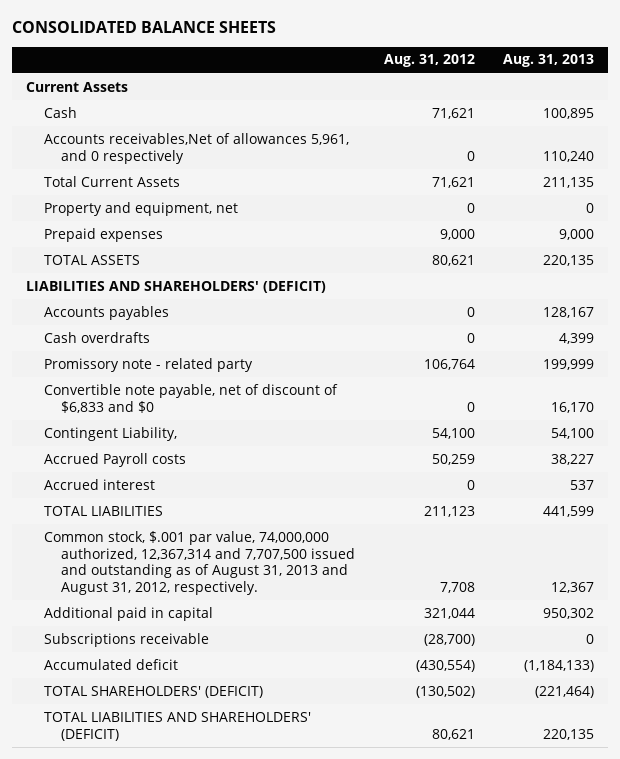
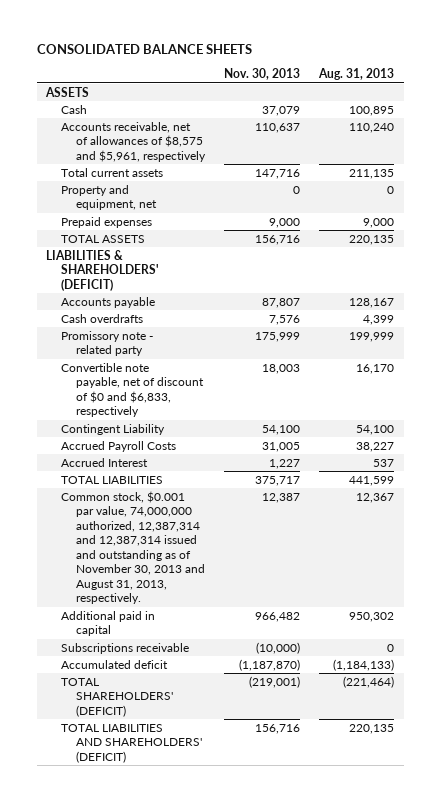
- | Aug. 31, 2012 | Aug. 31, 2013
+ | Nov. 30, 2013 | Aug. 31, 2013
- Current Assets
+ ASSETS
- Accounts receivables,Net of allowances 5,961, and 0 respectively | 0 | 110,240
- Total Current Assets | 71,621 | 211,135
+ Accounts receivable, net of allowances of $8,575 and $5,961, respectively | 110,637 | 110,240
+ Total current assets | 147,716 | 211,135
- LIABILITIES AND SHAREHOLDERS' (DEFICIT)
- Accounts payables | 0 | 128,167
+ LIABILITIES & SHAREHOLDERS' (DEFICIT)
+ Accounts payable | 87,807 | 128,167
- Convertible note payable, net of discount of $6,833 and $0 | 0 | 16,170
- Contingent Liability, | 54,100 | 54,100
- Accrued Payroll costs | 50,259 | 38,227
- Accrued interest | 0 | 537
+ Convertible note payable, net of discount of $0 and $6,833, respectively | 18,003 | 16,170
+ Contingent Liability | 54,100 | 54,100
+ Accrued Payroll Costs | 31,005 | 38,227
+ Accrued Interest | 1,227 | 537
- Common stock, $.001 par value, 74,000,000 authorized, 12,367,314 and 7,707,500 issued and outstanding as of August 31, 2013 and August 31, 2012, respectively. | 7,708 | 12,367
+ Common stock, $0.001 par value, 74,000,000 authorized, 12,387,314 and 12,387,314 issued and outstanding as of November 30, 2013 and August 31, 2013, respectively. | 12,387 | 12,367

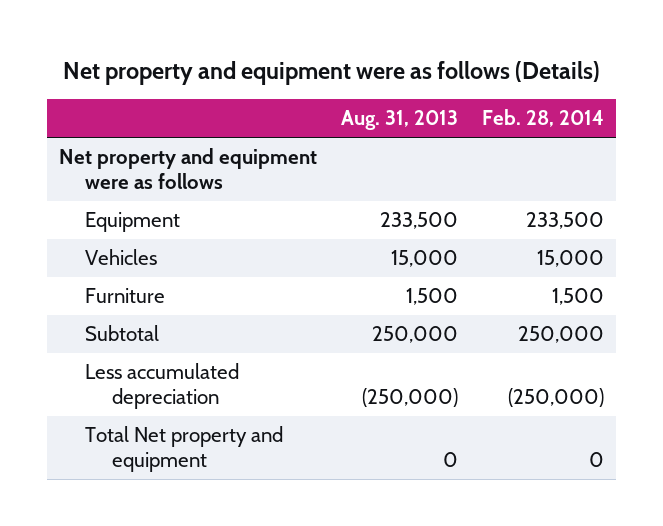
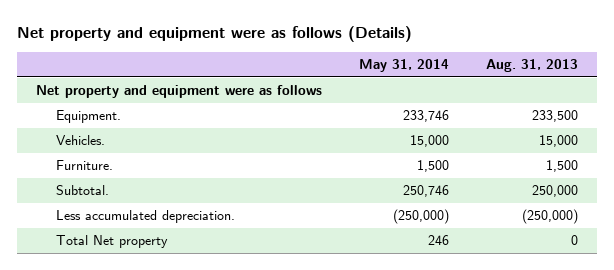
- | Aug. 31, 2013 | Feb. 28, 2014
+ | May 31, 2014 | Aug. 31, 2013
- Equipment | 233,500 | 233,500
- Vehicles | 15,000 | 15,000
- Furniture | 1,500 | 1,500
- Subtotal | 250,000 | 250,000
- Less accumulated depreciation | (250,000) | (250,000)
- Total Net property and equipment | 0 | 0
+ Equipment. | 233,746 | 233,500
+ Vehicles. | 15,000 | 15,000
+ Furniture. | 1,500 | 1,500
+ Subtotal. | 250,746 | 250,000
+ Less accumulated depreciation. | (250,000) | (250,000)
+ Total Net property | 246 | 0

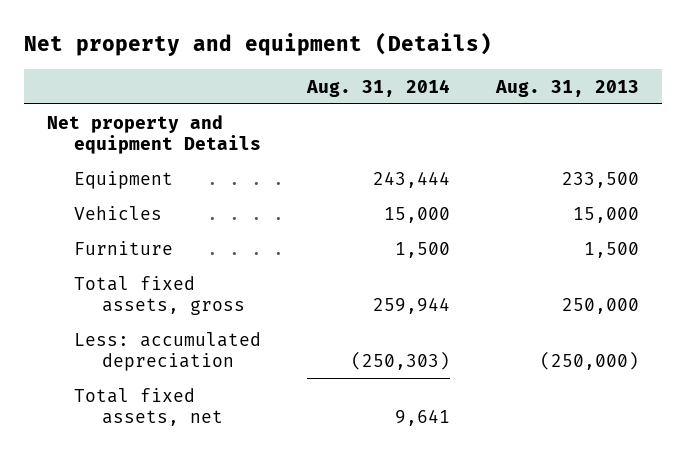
- Net property and equipment were as follows (Details)
+ Net property and equipment (Details)
- | May 31, 2014 | Aug. 31, 2013
+ | Aug. 31, 2014 | Aug. 31, 2013
- Net property and equipment were as follows
- Equipment. | 233,746 | 233,500
- Vehicles. | 15,000 | 15,000
- Furniture. | 1,500 | 1,500
- Subtotal. | 250,746 | 250,000
- Less accumulated depreciation. | (250,000) | (250,000)
- Total Net property | 246 | 0
+ Net property and equipment Details
+ Equipment | 243,444 | 233,500
+ Vehicles | 15,000 | 15,000
+ Furniture | 1,500 | 1,500
+ Total fixed assets, gross | 259,944 | 250,000
+ Less: accumulated depreciation | (250,303) | (250,000)
+ Total fixed assets, net | 9,641 |

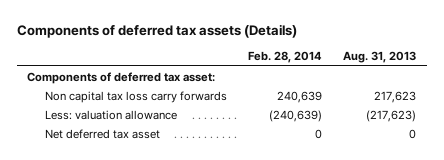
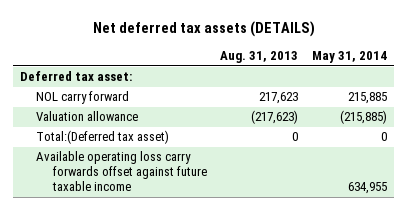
- Components of deferred tax assets (Details)
+ Net deferred tax assets (DETAILS)
- | Feb. 28, 2014 | Aug. 31, 2013
+ | Aug. 31, 2013 | May 31, 2014
- Components of deferred tax asset:
- Non capital tax loss carry forwards | 240,639 | 217,623
- Less: valuation allowance | (240,639) | (217,623)
- Net deferred tax asset | 0 | 0
+ Deferred tax asset:
+ NOL carry forward | 217,623 | 215,885
+ Valuation allowance | (217,623) | (215,885)
+ Total:(Deferred tax asset) | 0 | 0
+ Available operating loss carry forwards offset against future taxable income | | 634,955

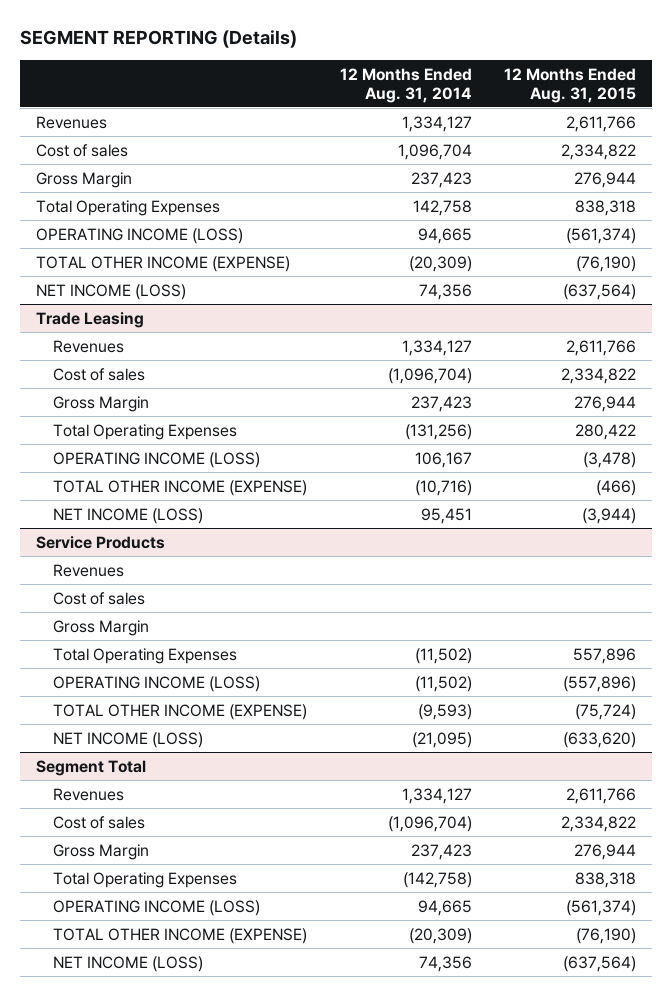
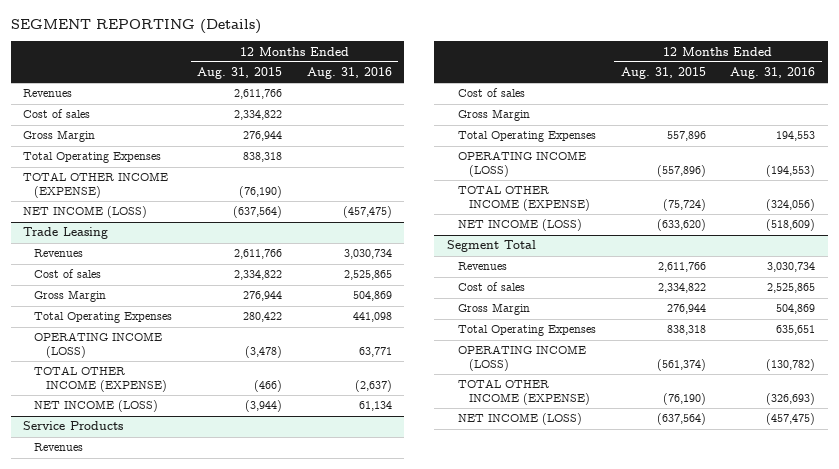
- | 12 Months Ended Aug. 31, 2014 | 12 Months Ended Aug. 31, 2015
+ | 12 Months Ended Aug. 31, 2015 | 12 Months Ended Aug. 31, 2016
- OPERATING INCOME (LOSS) | 94,665 | (561,374)

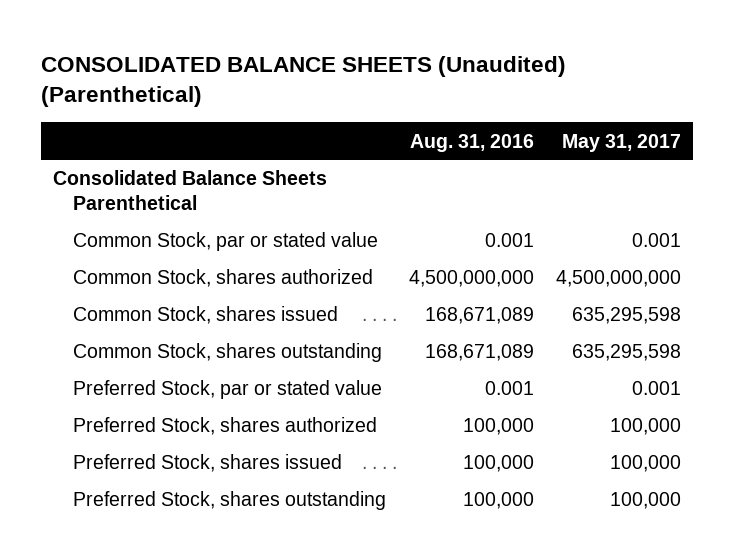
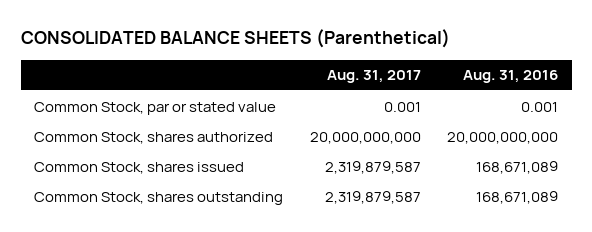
- CONSOLIDATED BALANCE SHEETS (Unaudited) (Parenthetical)
+ CONSOLIDATED BALANCE SHEETS (Parenthetical)
- | Aug. 31, 2016 | May 31, 2017
+ | Aug. 31, 2017 | Aug. 31, 2016
- Consolidated Balance Sheets Parenthetical
- Common Stock, shares authorized | 4,500,000,000 | 4,500,000,000
+ Common Stock, shares authorized | 20,000,000,000 | 20,000,000,000
- Preferred Stock, par or stated value | 0.001 | 0.001
- Preferred Stock, shares authorized | 100,000 | 100,000
- Preferred Stock, shares issued | 100,000 | 100,000
- Preferred Stock, shares outstanding | 100,000 | 100,000

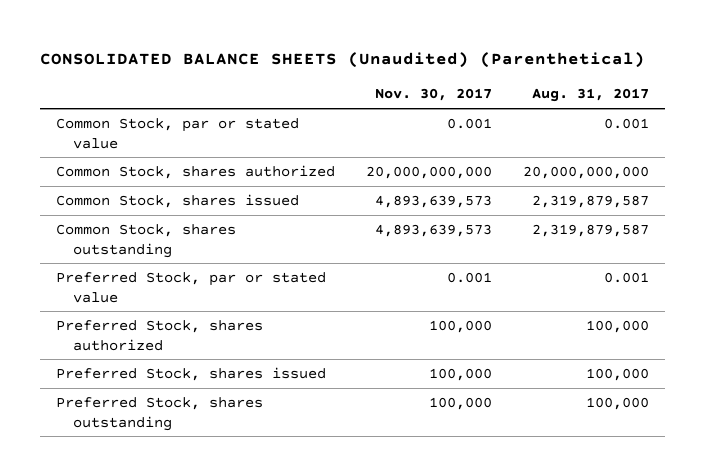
- CONSOLIDATED BALANCE SHEETS (Parenthetical)
+ CONSOLIDATED BALANCE SHEETS (Unaudited) (Parenthetical)
- | Aug. 31, 2017 | Aug. 31, 2016
+ | Nov. 30, 2017 | Aug. 31, 2017
+ Preferred Stock, par or stated value | 0.001 | 0.001
+ Preferred Stock, shares authorized | 100,000 | 100,000
+ Preferred Stock, shares issued | 100,000 | 100,000
+ Preferred Stock, shares outstanding | 100,000 | 100,000

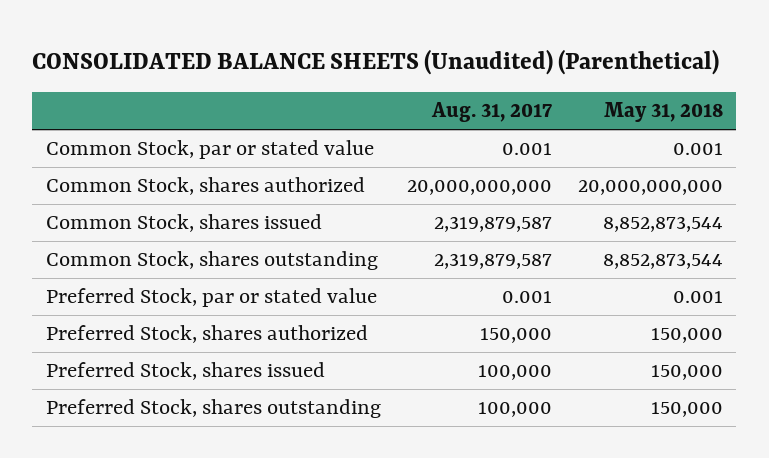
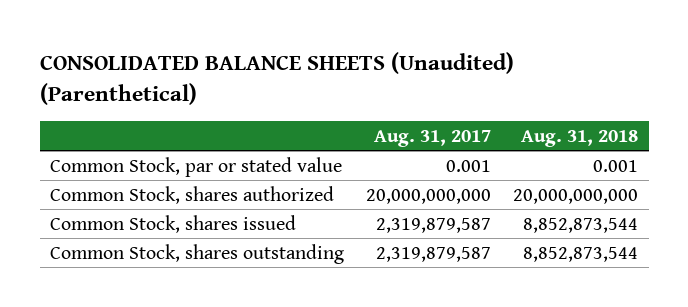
- | Aug. 31, 2017 | May 31, 2018
+ | Aug. 31, 2017 | Aug. 31, 2018
- Preferred Stock, par or stated value | 0.001 | 0.001
- Preferred Stock, shares authorized | 150,000 | 150,000
- Preferred Stock, shares issued | 100,000 | 150,000
- Preferred Stock, shares outstanding | 100,000 | 150,000

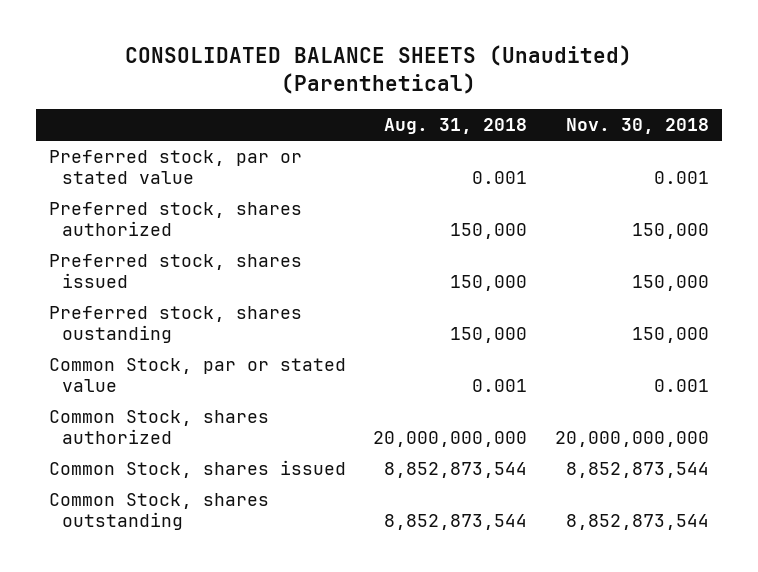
- | Aug. 31, 2017 | Aug. 31, 2018
+ | Aug. 31, 2018 | Nov. 30, 2018
+ Preferred stock, par or stated value | 0.001 | 0.001
+ Preferred stock, shares authorized | 150,000 | 150,000
+ Preferred stock, shares issued | 150,000 | 150,000
+ Preferred stock, shares oustanding | 150,000 | 150,000

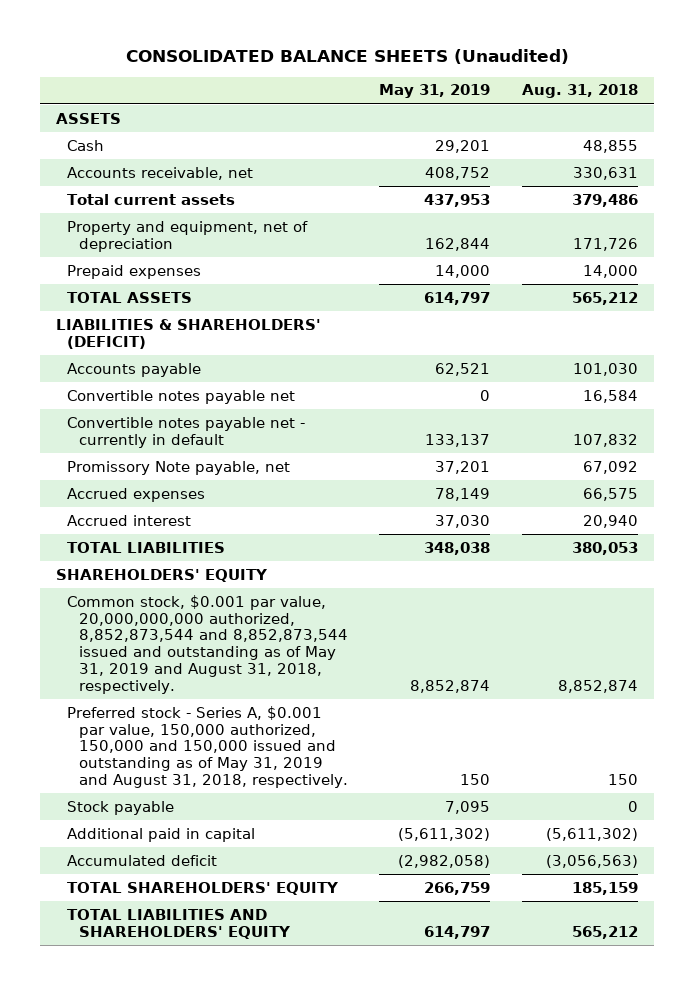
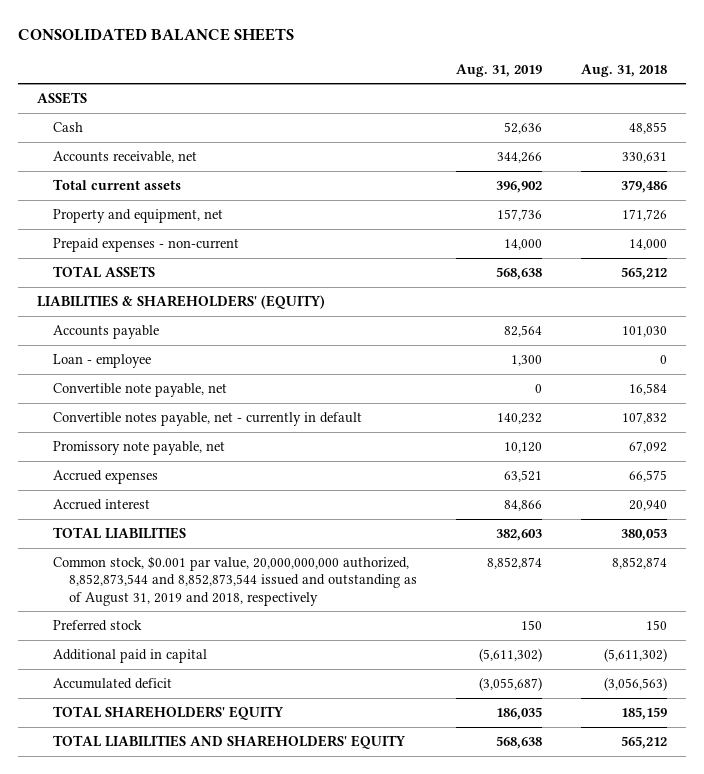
- CONSOLIDATED BALANCE SHEETS (Unaudited)
+ CONSOLIDATED BALANCE SHEETS
- | May 31, 2019 | Aug. 31, 2018
+ | Aug. 31, 2019 | Aug. 31, 2018
- Property and equipment, net of depreciation | 162,844 | 171,726
- Prepaid expenses | 14,000 | 14,000
+ Property and equipment, net | 157,736 | 171,726
+ Prepaid expenses - non-current | 14,000 | 14,000
- LIABILITIES & SHAREHOLDERS' (DEFICIT)
+ LIABILITIES & SHAREHOLDERS' (EQUITY)
- Convertible notes payable net | 0 | 16,584
- Convertible notes payable net - currently in default | 133,137 | 107,832
- Promissory Note payable, net | 37,201 | 67,092
+ Loan - employee | 1,300 | 0
+ Convertible note payable, net | 0 | 16,584
+ Convertible notes payable, net - currently in default | 140,232 | 107,832
+ Promissory note payable, net | 10,120 | 67,092
- SHAREHOLDERS' EQUITY
- Common stock, $0.001 par value, 20,000,000,000 authorized, 8,852,873,544 and 8,852,873,544 issued and outstanding as of May 31, 2019 and August 31, 2018, respectively. | 8,852,874 | 8,852,874
- Preferred stock - Series A, $0.001 par value, 150,000 authorized, 150,000 and 150,000 issued and outstanding as of May 31, 2019 and August 31, 2018, respectively. | 150 | 150
- Stock payable | 7,095 | 0
+ Common stock, $0.001 par value, 20,000,000,000 authorized, 8,852,873,544 and 8,852,873,544 issued and outstanding as of August 31, 2019 and 2018, respectively | 8,852,874 | 8,852,874
+ Preferred stock | 150 | 150

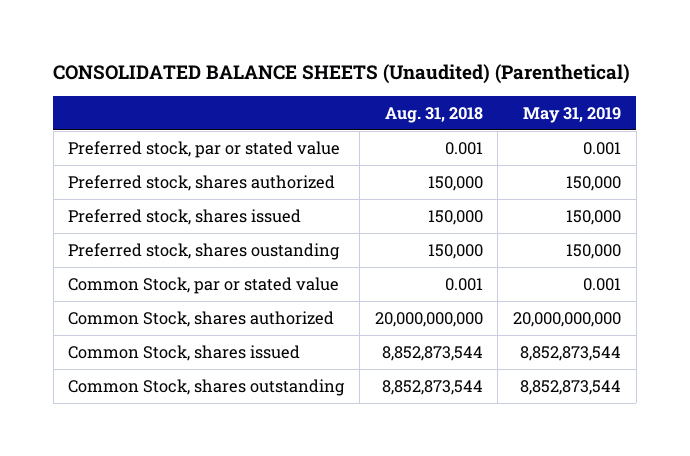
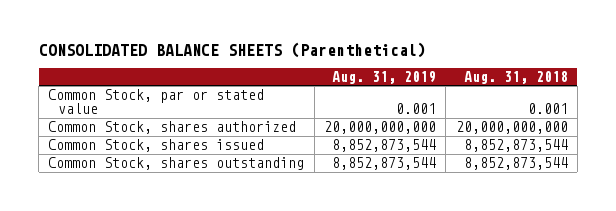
- CONSOLIDATED BALANCE SHEETS (Unaudited) (Parenthetical)
+ CONSOLIDATED BALANCE SHEETS (Parenthetical)
- | Aug. 31, 2018 | May 31, 2019
+ | Aug. 31, 2019 | Aug. 31, 2018
- Preferred stock, par or stated value | 0.001 | 0.001
- Preferred stock, shares authorized | 150,000 | 150,000
- Preferred stock, shares issued | 150,000 | 150,000
- Preferred stock, shares oustanding | 150,000 | 150,000

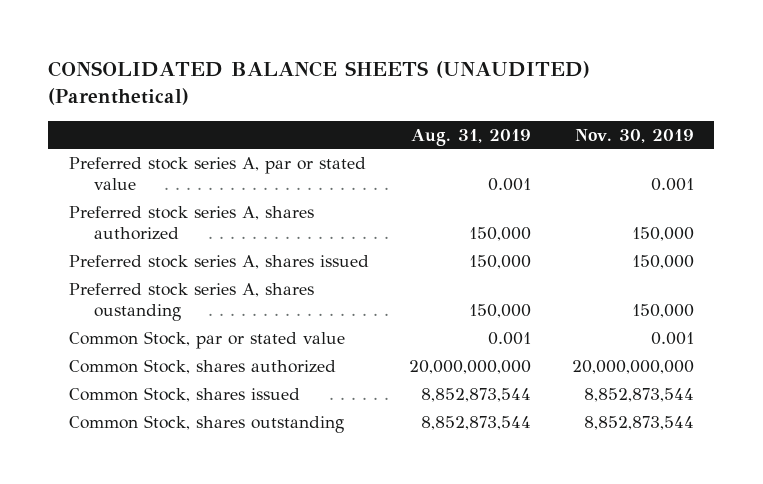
- CONSOLIDATED BALANCE SHEETS (Parenthetical)
+ CONSOLIDATED BALANCE SHEETS (UNAUDITED) (Parenthetical)
- | Aug. 31, 2019 | Aug. 31, 2018
+ | Aug. 31, 2019 | Nov. 30, 2019
+ Preferred stock series A, par or stated value | 0.001 | 0.001
+ Preferred stock series A, shares authorized | 150,000 | 150,000
+ Preferred stock series A, shares issued | 150,000 | 150,000
+ Preferred stock series A, shares oustanding | 150,000 | 150,000

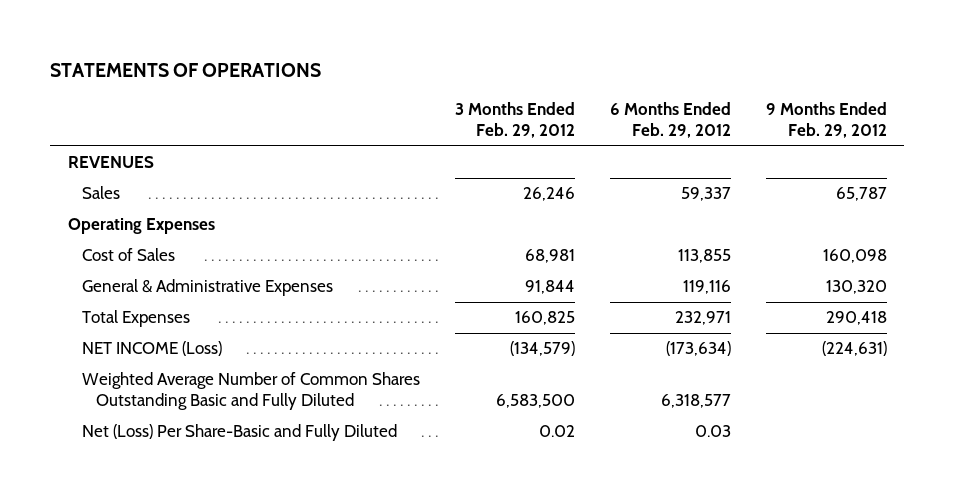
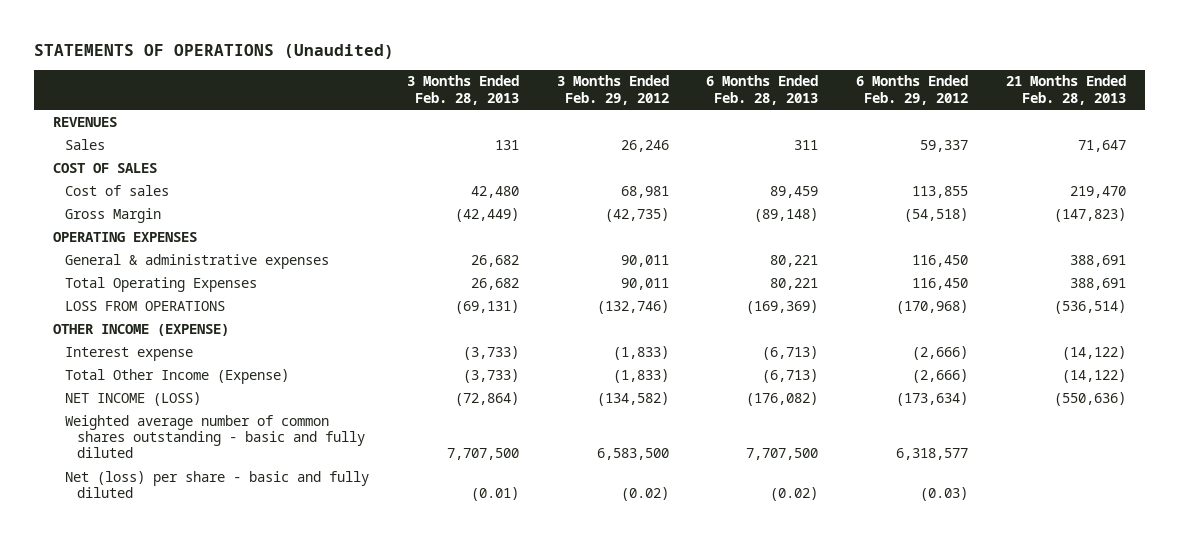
- STATEMENTS OF OPERATIONS
+ STATEMENTS OF OPERATIONS (Unaudited)
- | 3 Months Ended Feb. 29, 2012 | 6 Months Ended Feb. 29, 2012 | 9 Months Ended Feb. 29, 2012
+ | 3 Months Ended Feb. 28, 2013 | 3 Months Ended Feb. 29, 2012 | 6 Months Ended Feb. 28, 2013 | 6 Months Ended Feb. 29, 2012 | 21 Months Ended Feb. 28, 2013
- Operating Expenses
- Cost of Sales | 68,981 | 113,855 | 160,098
- General & Administrative Expenses | 91,844 | 119,116 | 130,320
- Total Expenses | 160,825 | 232,971 | 290,418
- NET INCOME (Loss) | (134,579) | (173,634) | (224,631)
- Weighted Average Number of Common Shares Outstanding Basic and Fully Diluted | 6,583,500 | 6,318,577 |
- Net (Loss) Per Share-Basic and Fully Diluted | 0.02 | 0.03 |
+ COST OF SALES
+ Cost of sales | 42,480 | 68,981 | 89,459 | 113,855 | 219,470
+ Gross Margin | (42,449) | (42,735) | (89,148) | (54,518) | (147,823)
+ OPERATING EXPENSES
+ General & administrative expenses | 26,682 | 90,011 | 80,221 | 116,450 | 388,691
+ Total Operating Expenses | 26,682 | 90,011 | 80,221 | 116,450 | 388,691
+ LOSS FROM OPERATIONS | (69,131) | (132,746) | (169,369) | (170,968) | (536,514)
+ OTHER INCOME (EXPENSE)
+ Interest expense | (3,733) | (1,833) | (6,713) | (2,666) | (14,122)
+ Total Other Income (Expense) | (3,733) | (1,833) | (6,713) | (2,666) | (14,122)
+ NET INCOME (LOSS) | (72,864) | (134,582) | (176,082) | (173,634) | (550,636)
+ Weighted average number of common shares outstanding - basic and fully diluted | 7,707,500 | 6,583,500 | 7,707,500 | 6,318,577 |
+ Net (loss) per share - basic and fully diluted | (0.01) | (0.02) | (0.02) | (0.03) |

